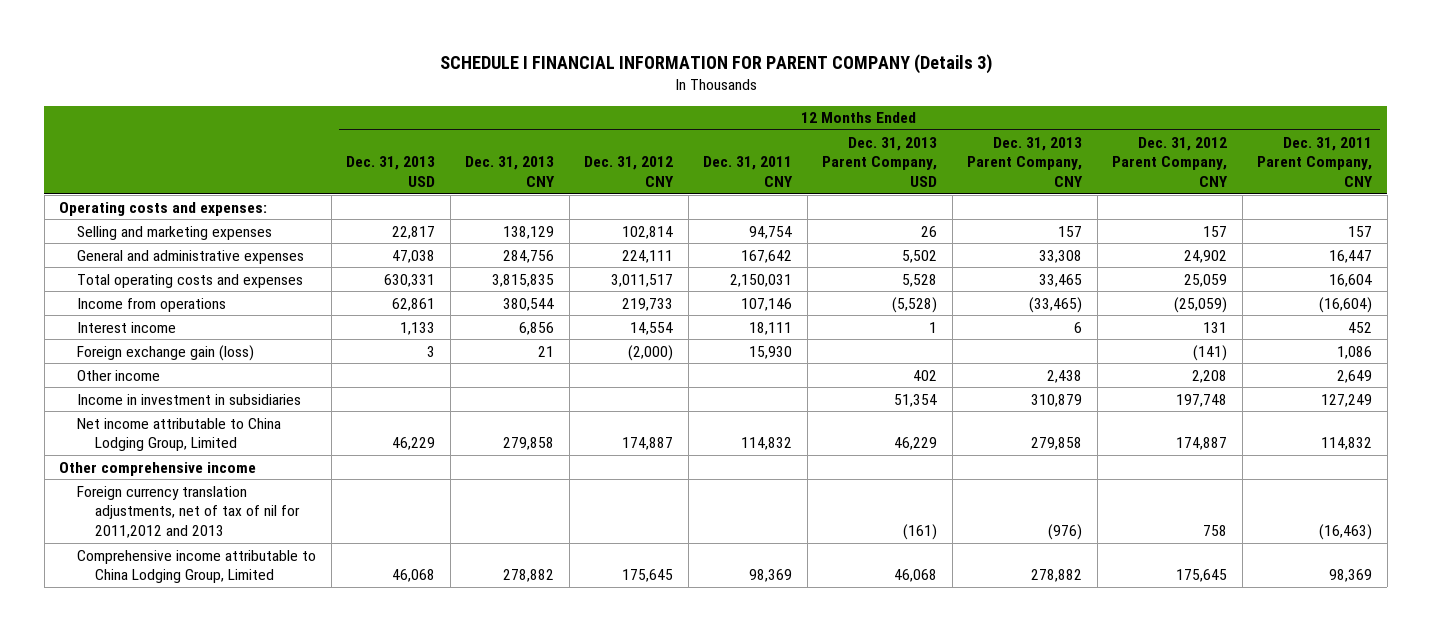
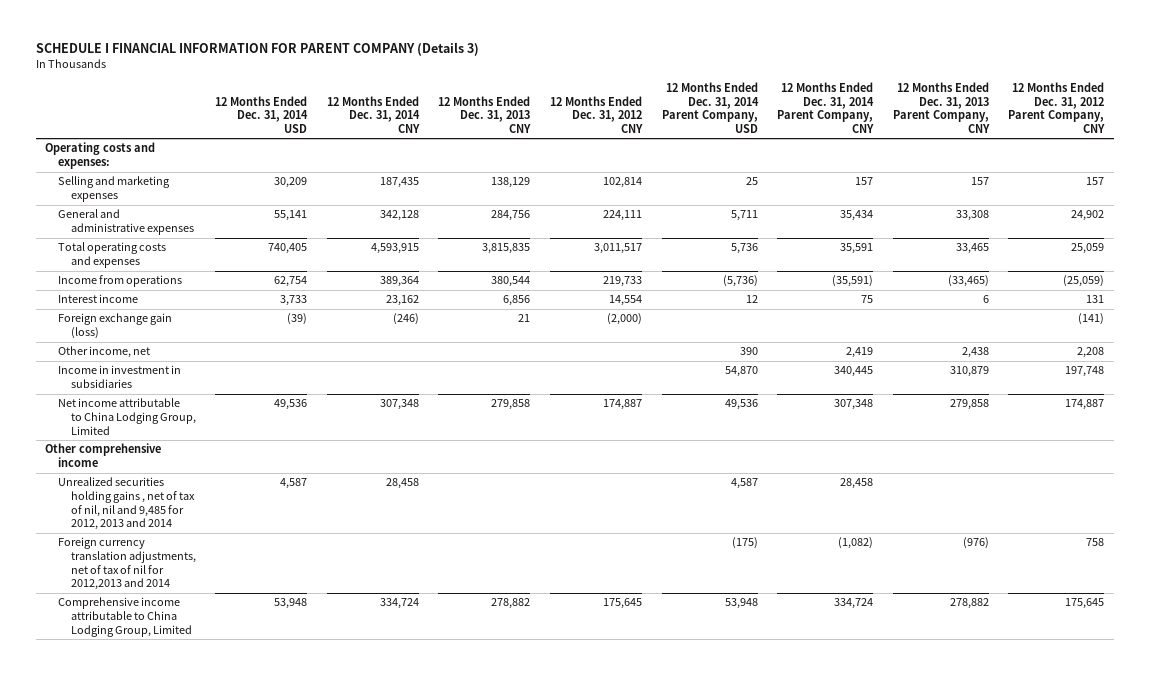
- | 12 Months Ended Dec. 31, 2013 USD | 12 Months Ended Dec. 31, 2013 CNY | 12 Months Ended Dec. 31, 2012 CNY | 12 Months Ended Dec. 31, 2011 CNY | 12 Months Ended Dec. 31, 2013 Parent Company, USD | 12 Months Ended Dec. 31, 2013 Parent Company, CNY | 12 Months Ended Dec. 31, 2012 Parent Company, CNY | 12 Months Ended Dec. 31, 2011 Parent Company, CNY
+ | 12 Months Ended Dec. 31, 2014 USD | 12 Months Ended Dec. 31, 2014 CNY | 12 Months Ended Dec. 31, 2013 CNY | 12 Months Ended Dec. 31, 2012 CNY | 12 Months Ended Dec. 31, 2014 Parent Company, USD | 12 Months Ended Dec. 31, 2014 Parent Company, CNY | 12 Months Ended Dec. 31, 2013 Parent Company, CNY | 12 Months Ended Dec. 31, 2012 Parent Company, CNY
- Other income | | | | | 402 | 2,438 | 2,208 | 2,649
+ Other income, net | | | | | 390 | 2,419 | 2,438 | 2,208
- Foreign currency translation adjustments, net of tax of nil for 2011,2012 and 2013 | | | | | (161) | (976) | 758 | (16,463)
+ Unrealized securities holding gains , net of tax of nil, nil and 9,485 for 2012, 2013 and 2014 | 4,587 | 28,458 | | | 4,587 | 28,458 | |
+ Foreign currency translation adjustments, net of tax of nil for 2012,2013 and 2014 | | | | | (175) | (1,082) | (976) | 758

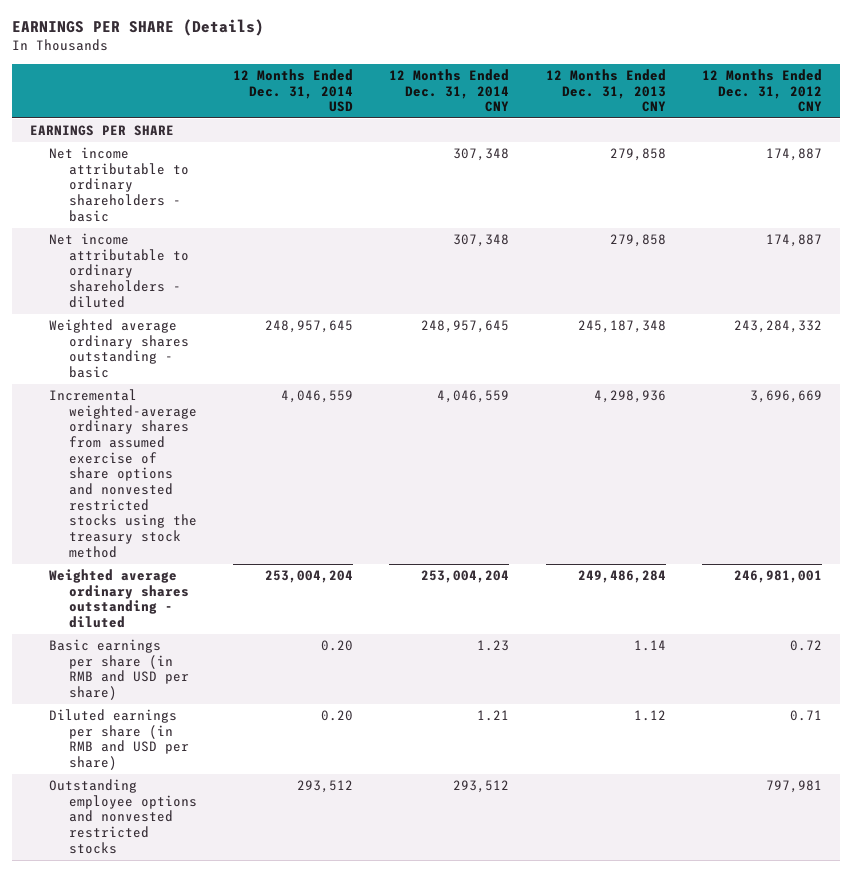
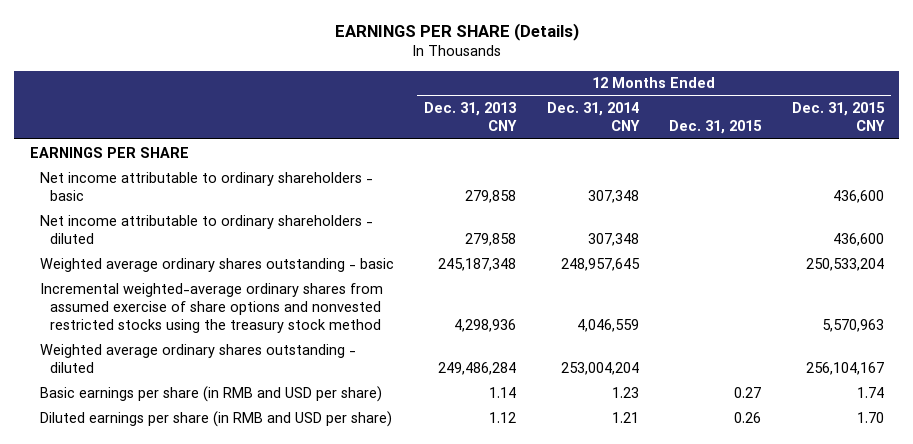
- | 12 Months Ended Dec. 31, 2014 USD | 12 Months Ended Dec. 31, 2014 CNY | 12 Months Ended Dec. 31, 2013 CNY | 12 Months Ended Dec. 31, 2012 CNY
+ | 12 Months Ended Dec. 31, 2013 CNY | 12 Months Ended Dec. 31, 2014 CNY | 12 Months Ended Dec. 31, 2015 | 12 Months Ended Dec. 31, 2015 CNY
- Outstanding employee options and nonvested restricted stocks | 293,512 | 293,512 | | 797,981

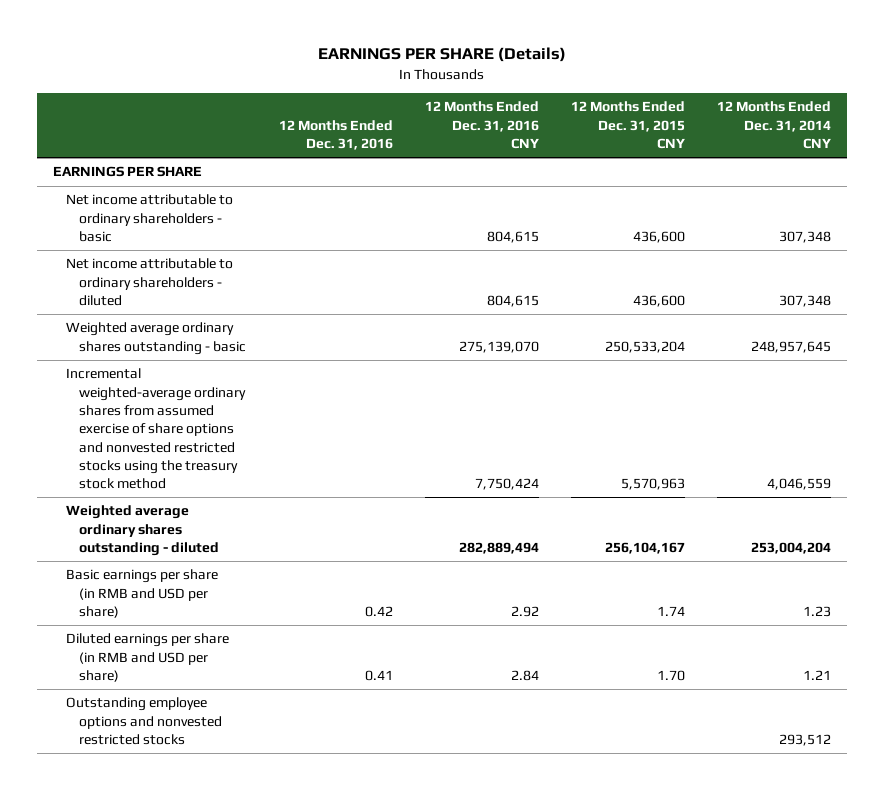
- | 12 Months Ended Dec. 31, 2013 CNY | 12 Months Ended Dec. 31, 2014 CNY | 12 Months Ended Dec. 31, 2015 | 12 Months Ended Dec. 31, 2015 CNY
+ | 12 Months Ended Dec. 31, 2016 | 12 Months Ended Dec. 31, 2016 CNY | 12 Months Ended Dec. 31, 2015 CNY | 12 Months Ended Dec. 31, 2014 CNY
+ Outstanding employee options and nonvested restricted stocks | | | | 293,512

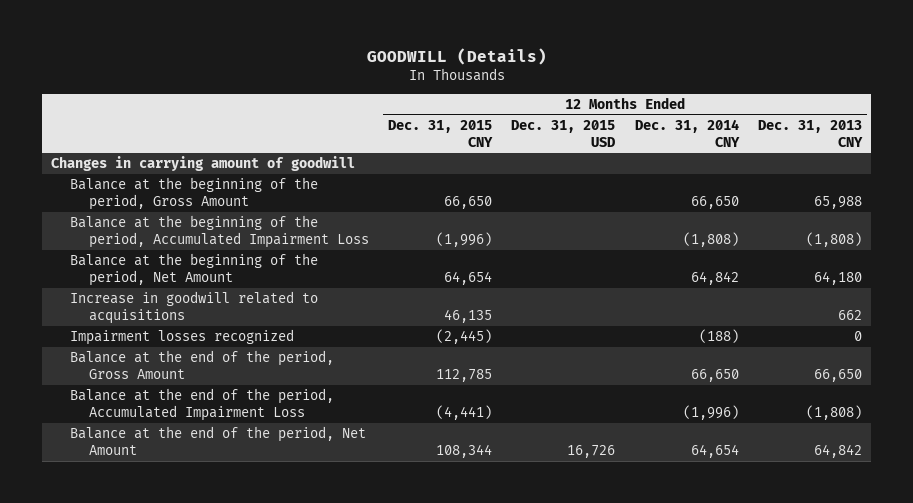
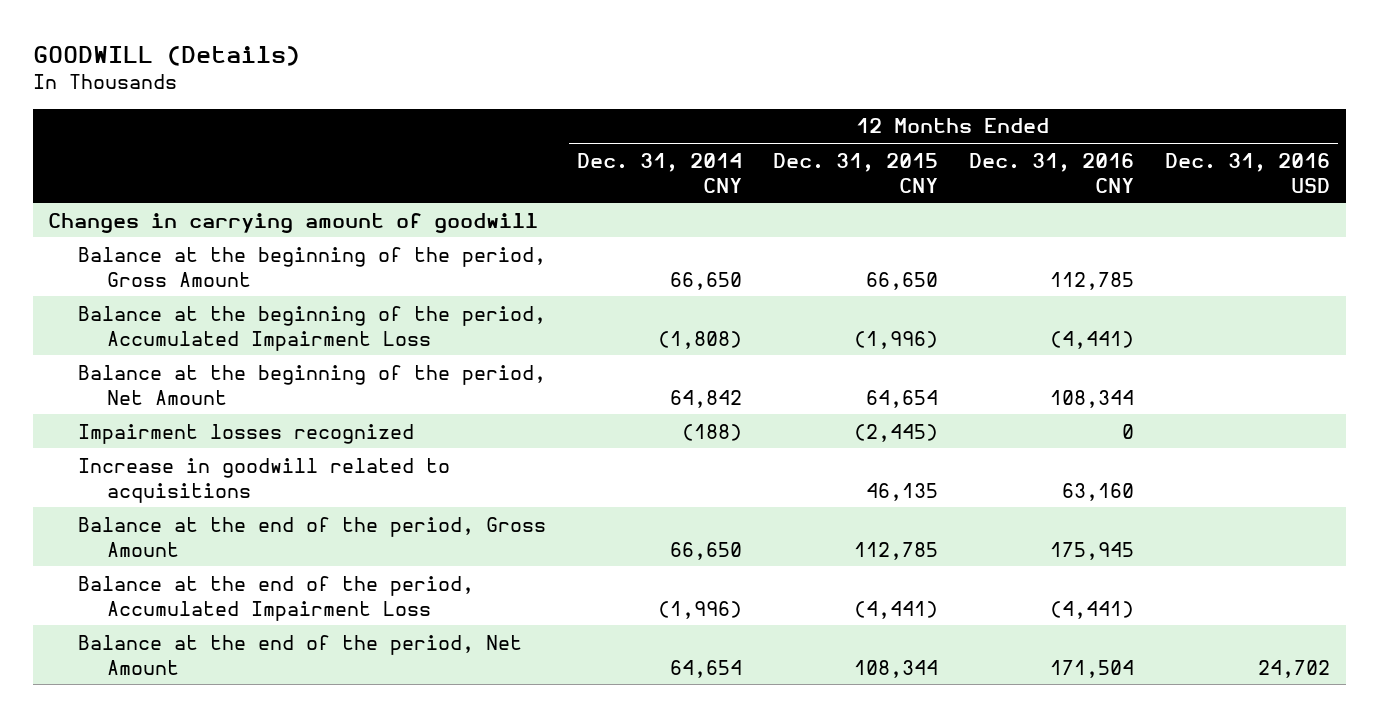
- | 12 Months Ended Dec. 31, 2015 CNY | 12 Months Ended Dec. 31, 2015 USD | 12 Months Ended Dec. 31, 2014 CNY | 12 Months Ended Dec. 31, 2013 CNY
+ | 12 Months Ended Dec. 31, 2014 CNY | 12 Months Ended Dec. 31, 2015 CNY | 12 Months Ended Dec. 31, 2016 CNY | 12 Months Ended Dec. 31, 2016 USD
moved down: Increase in goodwill related to acquisitions | | 46,135 | 63,160 |

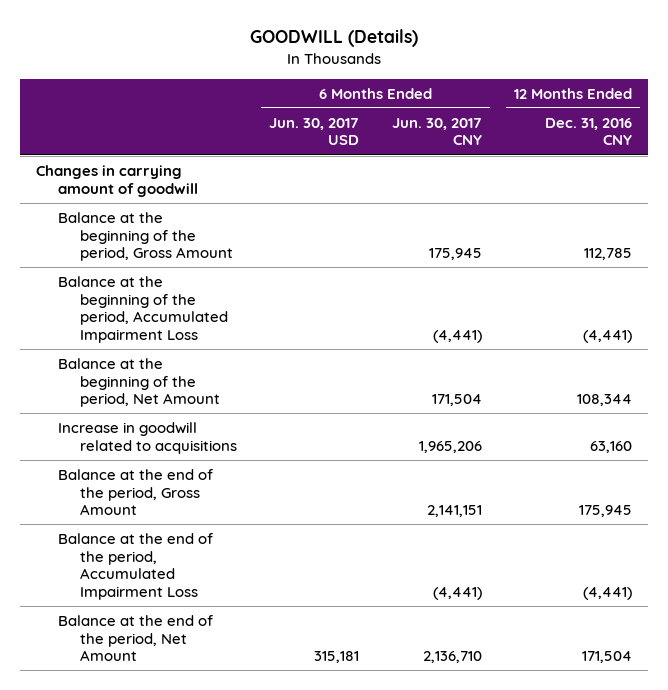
- | 12 Months Ended Dec. 31, 2014 CNY | 12 Months Ended Dec. 31, 2015 CNY | 12 Months Ended Dec. 31, 2016 CNY | 12 Months Ended Dec. 31, 2016 USD
+ | 6 Months Ended Jun. 30, 2017 USD | 6 Months Ended Jun. 30, 2017 CNY | 12 Months Ended Dec. 31, 2016 CNY
- Impairment losses recognized | (188) | (2,445) | 0 |

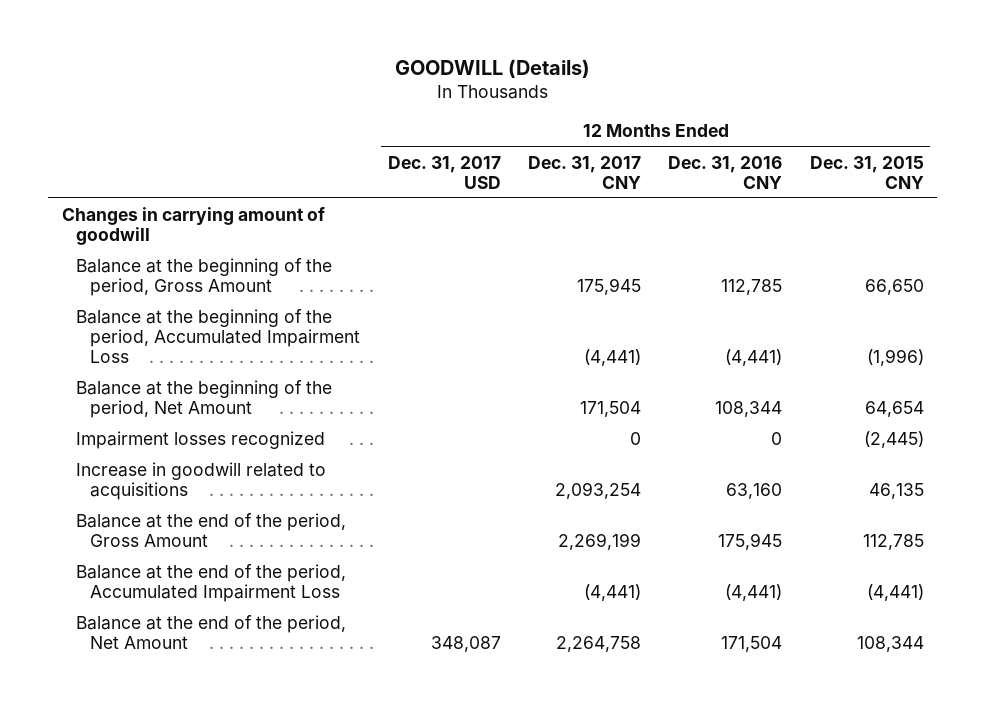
- | 6 Months Ended Jun. 30, 2017 USD | 6 Months Ended Jun. 30, 2017 CNY | 12 Months Ended Dec. 31, 2016 CNY
+ | 12 Months Ended Dec. 31, 2017 USD | 12 Months Ended Dec. 31, 2017 CNY | 12 Months Ended Dec. 31, 2016 CNY | 12 Months Ended Dec. 31, 2015 CNY
+ Impairment losses recognized | | 0 | 0 | (2,445)

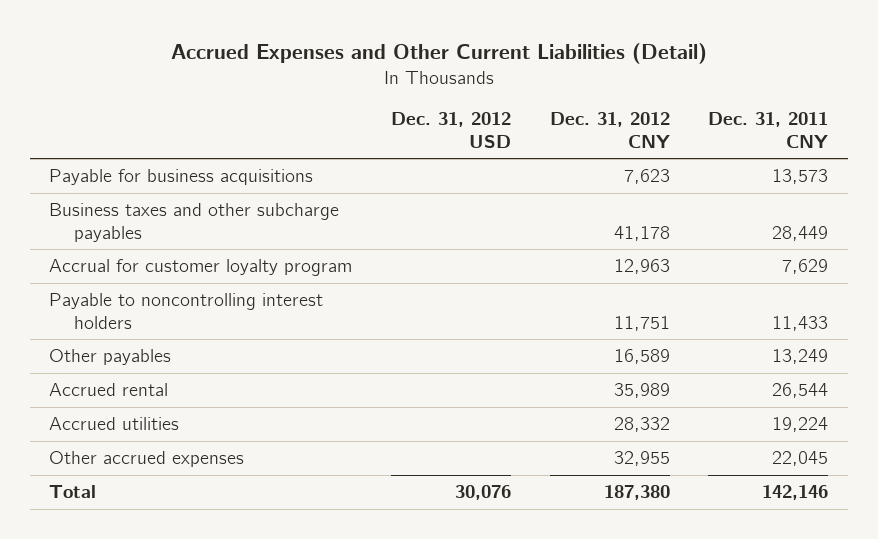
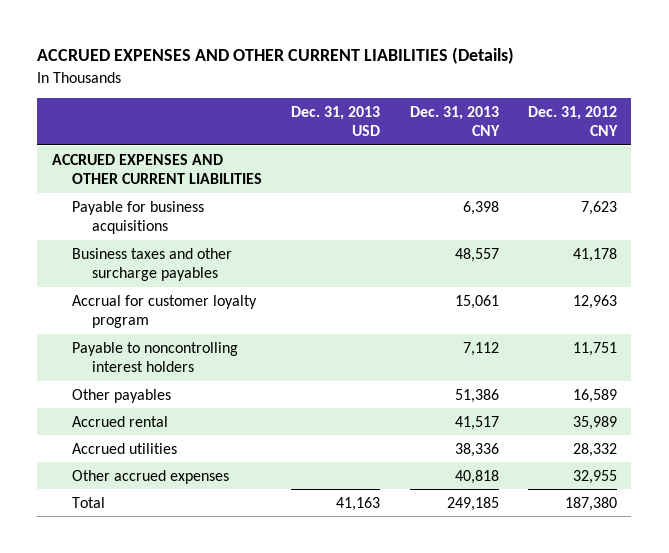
- Accrued Expenses and Other Current Liabilities (Detail)
+ ACCRUED EXPENSES AND OTHER CURRENT LIABILITIES (Details)
- | Dec. 31, 2012 USD | Dec. 31, 2012 CNY | Dec. 31, 2011 CNY
+ | Dec. 31, 2013 USD | Dec. 31, 2013 CNY | Dec. 31, 2012 CNY
+ ACCRUED EXPENSES AND OTHER CURRENT LIABILITIES
- Business taxes and other subcharge payables | | 41,178 | 28,449
+ Business taxes and other surcharge payables | | 48,557 | 41,178

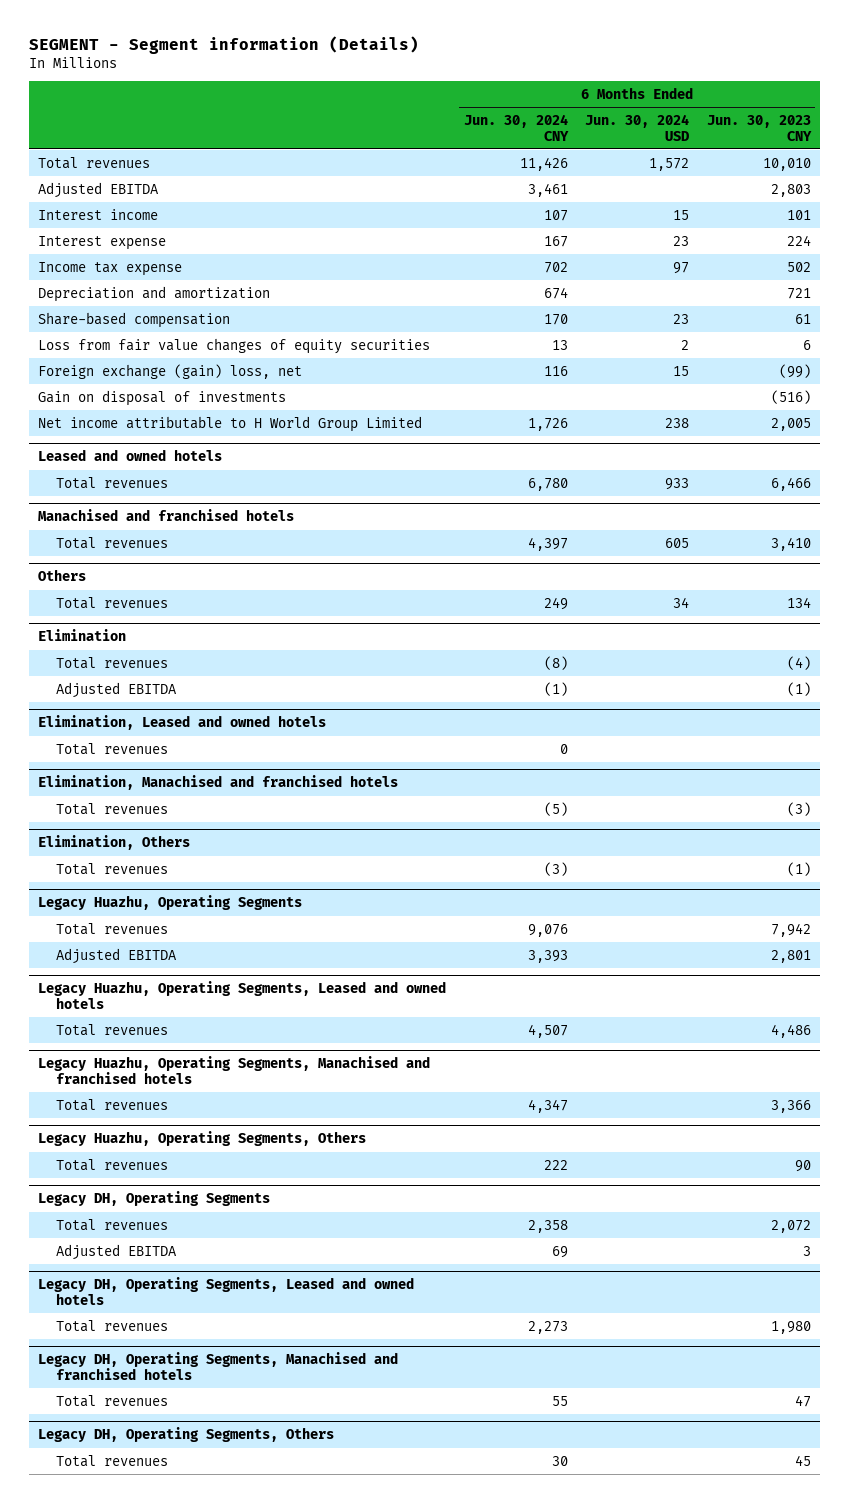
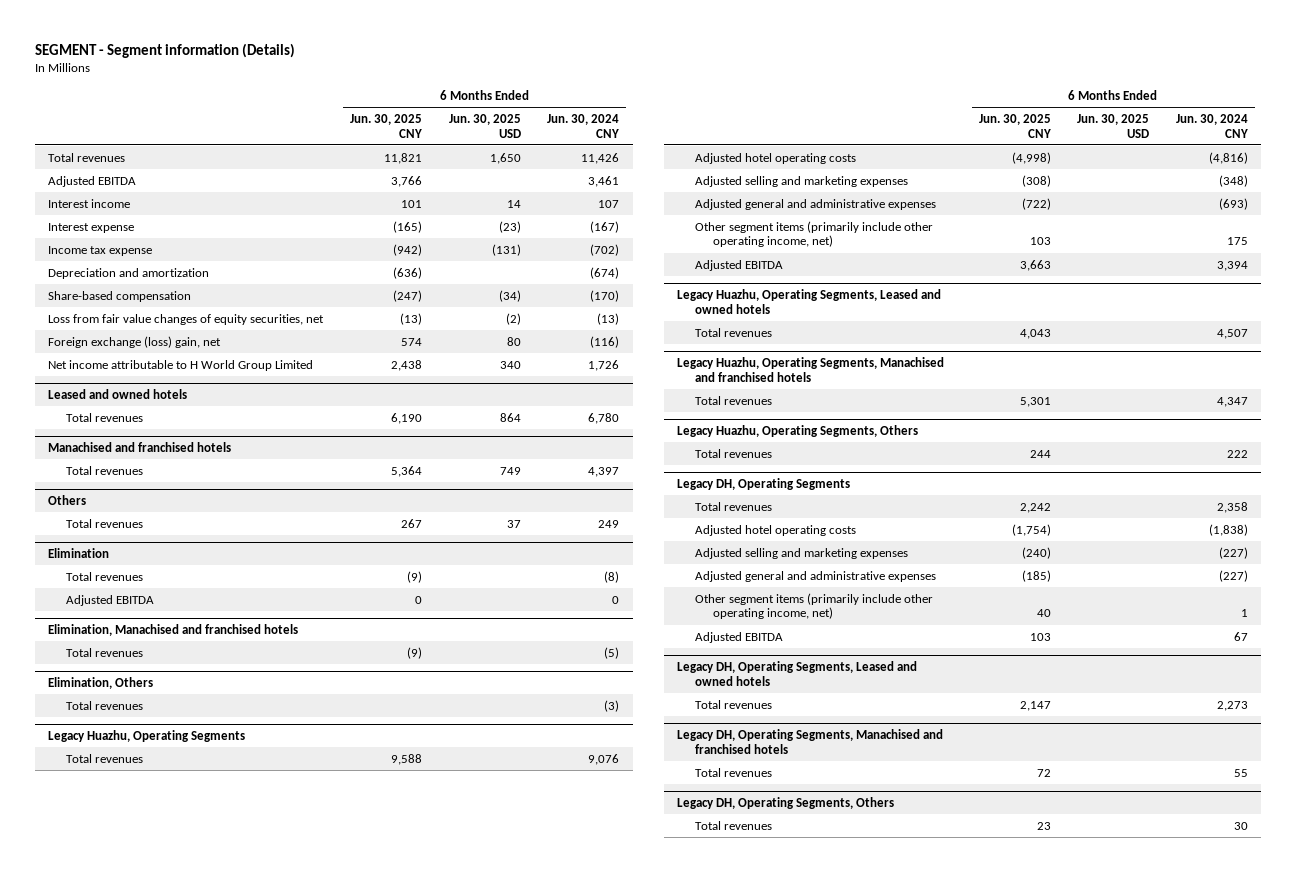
- | 6 Months Ended Jun. 30, 2024 CNY | 6 Months Ended Jun. 30, 2024 USD | 6 Months Ended Jun. 30, 2023 CNY
+ | 6 Months Ended Jun. 30, 2025 CNY | 6 Months Ended Jun. 30, 2025 USD | 6 Months Ended Jun. 30, 2024 CNY
- Interest expense | 167 | 23 | 224
- Income tax expense | 702 | 97 | 502
- Depreciation and amortization | 674 | | 721
- Share-based compensation | 170 | 23 | 61
- Loss from fair value changes of equity securities | 13 | 2 | 6
- Foreign exchange (gain) loss, net | 116 | 15 | (99)
- Gain on disposal of investments | | | (516)
+ Interest expense | (165) | (23) | (167)
+ Income tax expense | (942) | (131) | (702)
+ Depreciation and amortization | (636) | | (674)
+ Share-based compensation | (247) | (34) | (170)
+ Loss from fair value changes of equity securities, net | (13) | (2) | (13)
+ Foreign exchange (loss) gain, net | 574 | 80 | (116)
@ Elimination
- Adjusted EBITDA | (1) | | (1)
- Elimination, Leased and owned hotels
- Total revenues | 0 | |
@ Elimination
+ Adjusted EBITDA | 0 | | 0
@ Legacy Huazhu, Operating Segments
- Adjusted EBITDA | 3,393 | | 2,801
+ Adjusted hotel operating costs | (4,998) | | (4,816)
+ Adjusted selling and marketing expenses | (308) | | (348)
+ Adjusted general and administrative expenses | (722) | | (693)
+ Other segment items (primarily include other operating income, net) | 103 | | 175
+ Adjusted EBITDA | 3,663 | | 3,394
@ Legacy DH, Operating Segments
- Adjusted EBITDA | 69 | | 3
+ Adjusted hotel operating costs | (1,754) | | (1,838)
+ Adjusted selling and marketing expenses | (240) | | (227)
+ Adjusted general and administrative expenses | (185) | | (227)
+ Other segment items (primarily include other operating income, net) | 40 | | 1
+ Adjusted EBITDA | 103 | | 67

